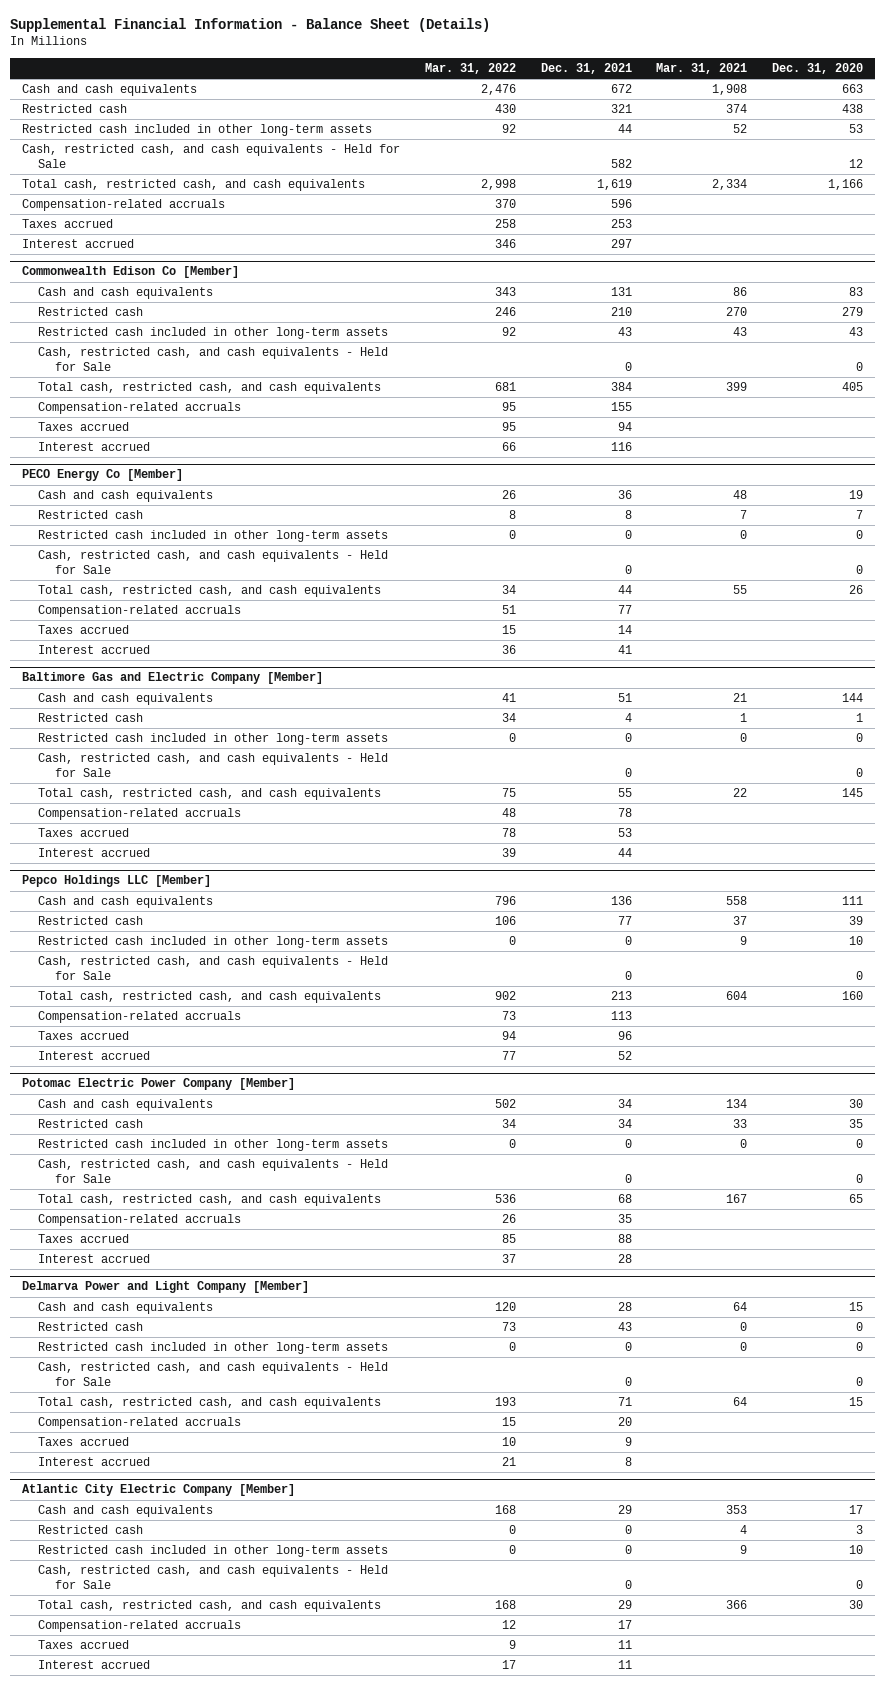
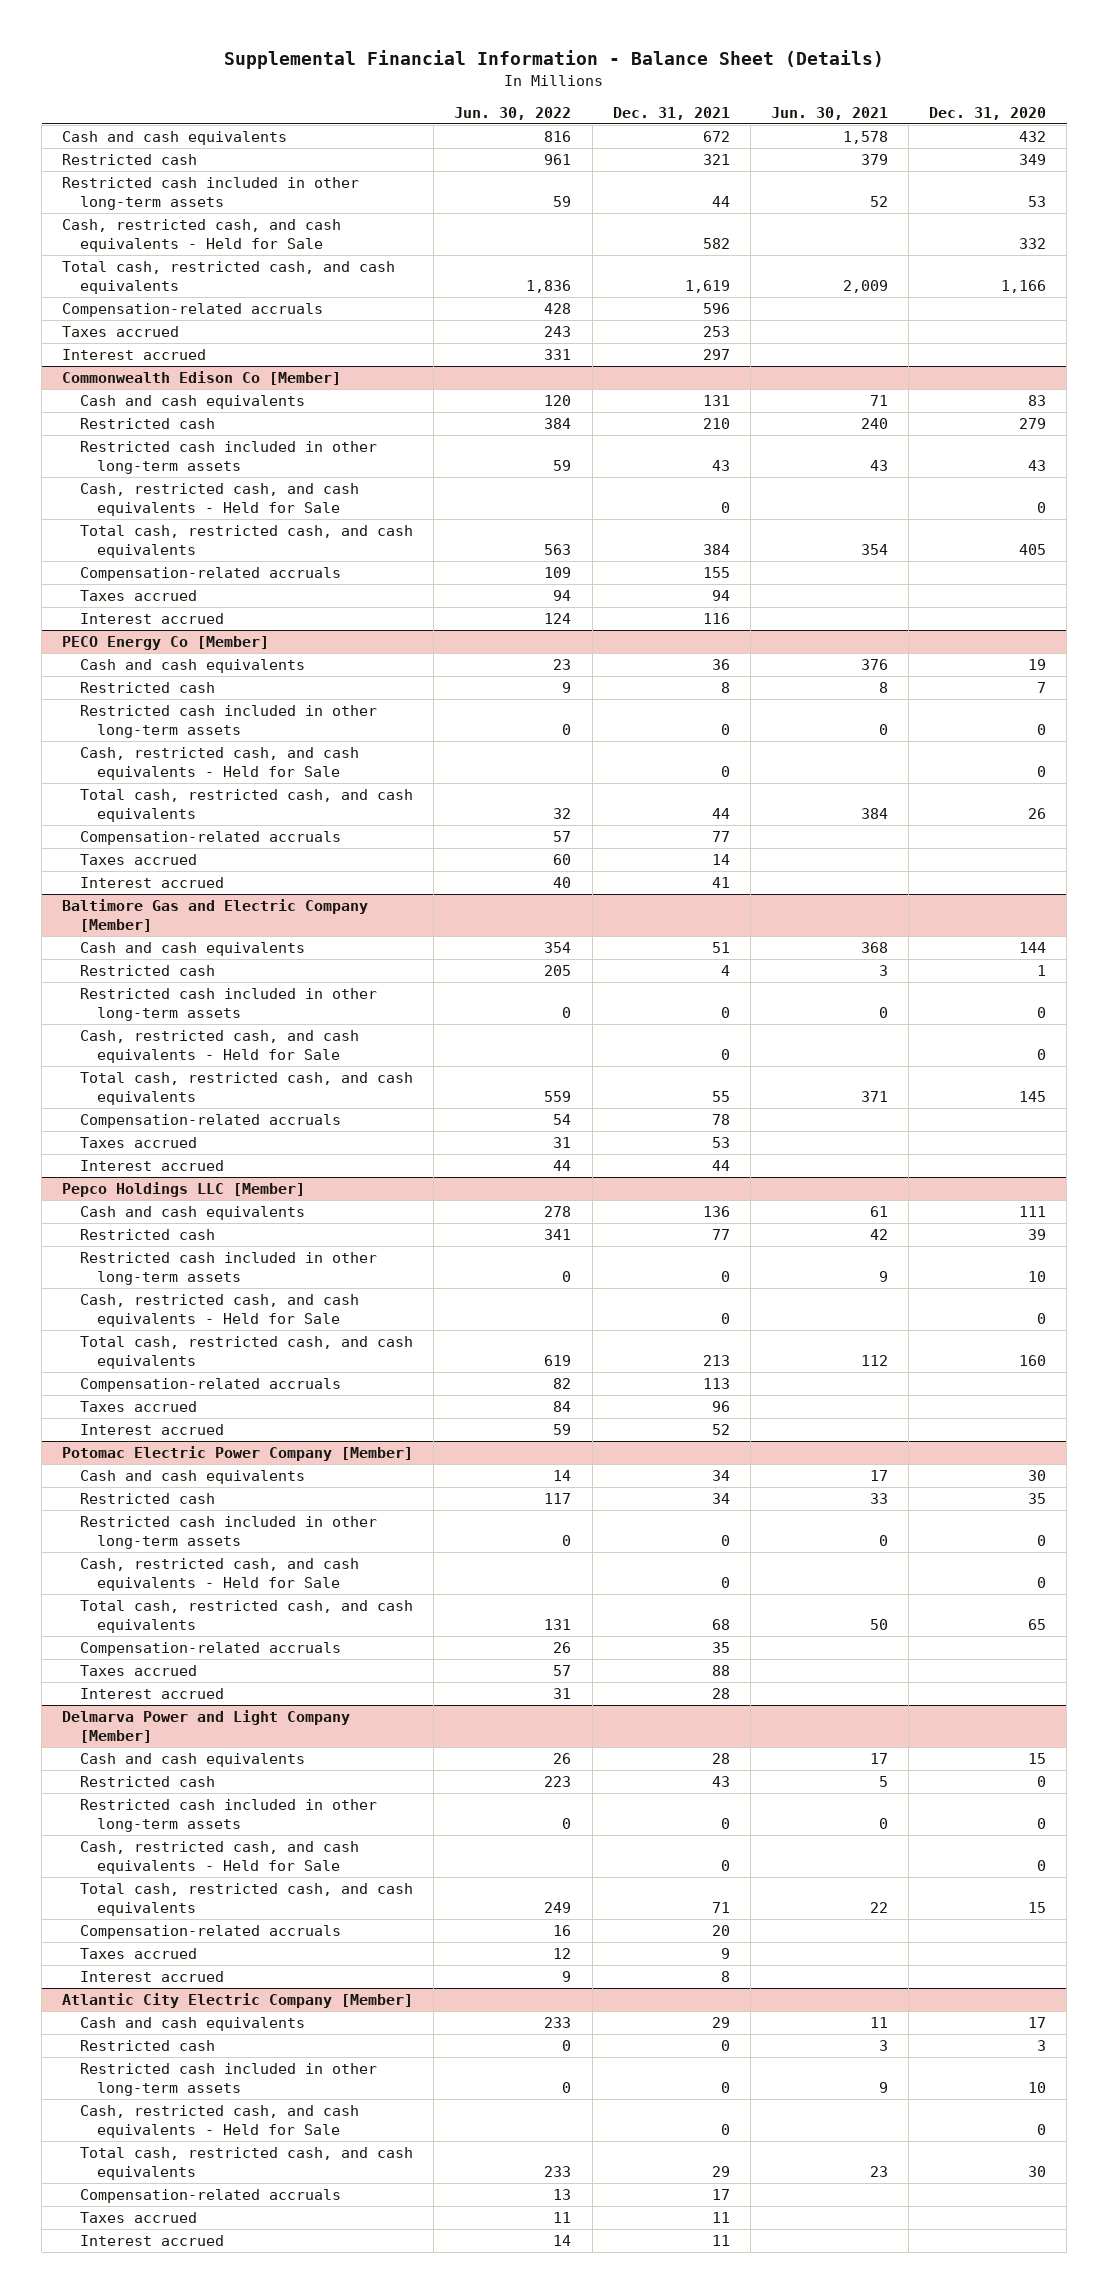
- | Mar. 31, 2022 | Dec. 31, 2021 | Mar. 31, 2021 | Dec. 31, 2020
+ | Jun. 30, 2022 | Dec. 31, 2021 | Jun. 30, 2021 | Dec. 31, 2020
- Cash and cash equivalents | 2,476 | 672 | 1,908 | 663
- Restricted cash | 430 | 321 | 374 | 438
+ Cash and cash equivalents | 816 | 672 | 1,578 | 432
+ Restricted cash | 961 | 321 | 379 | 349
- Cash, restricted cash, and cash equivalents - Held for Sale | | 582 | | 12
+ Cash, restricted cash, and cash equivalents - Held for Sale | | 582 | | 332

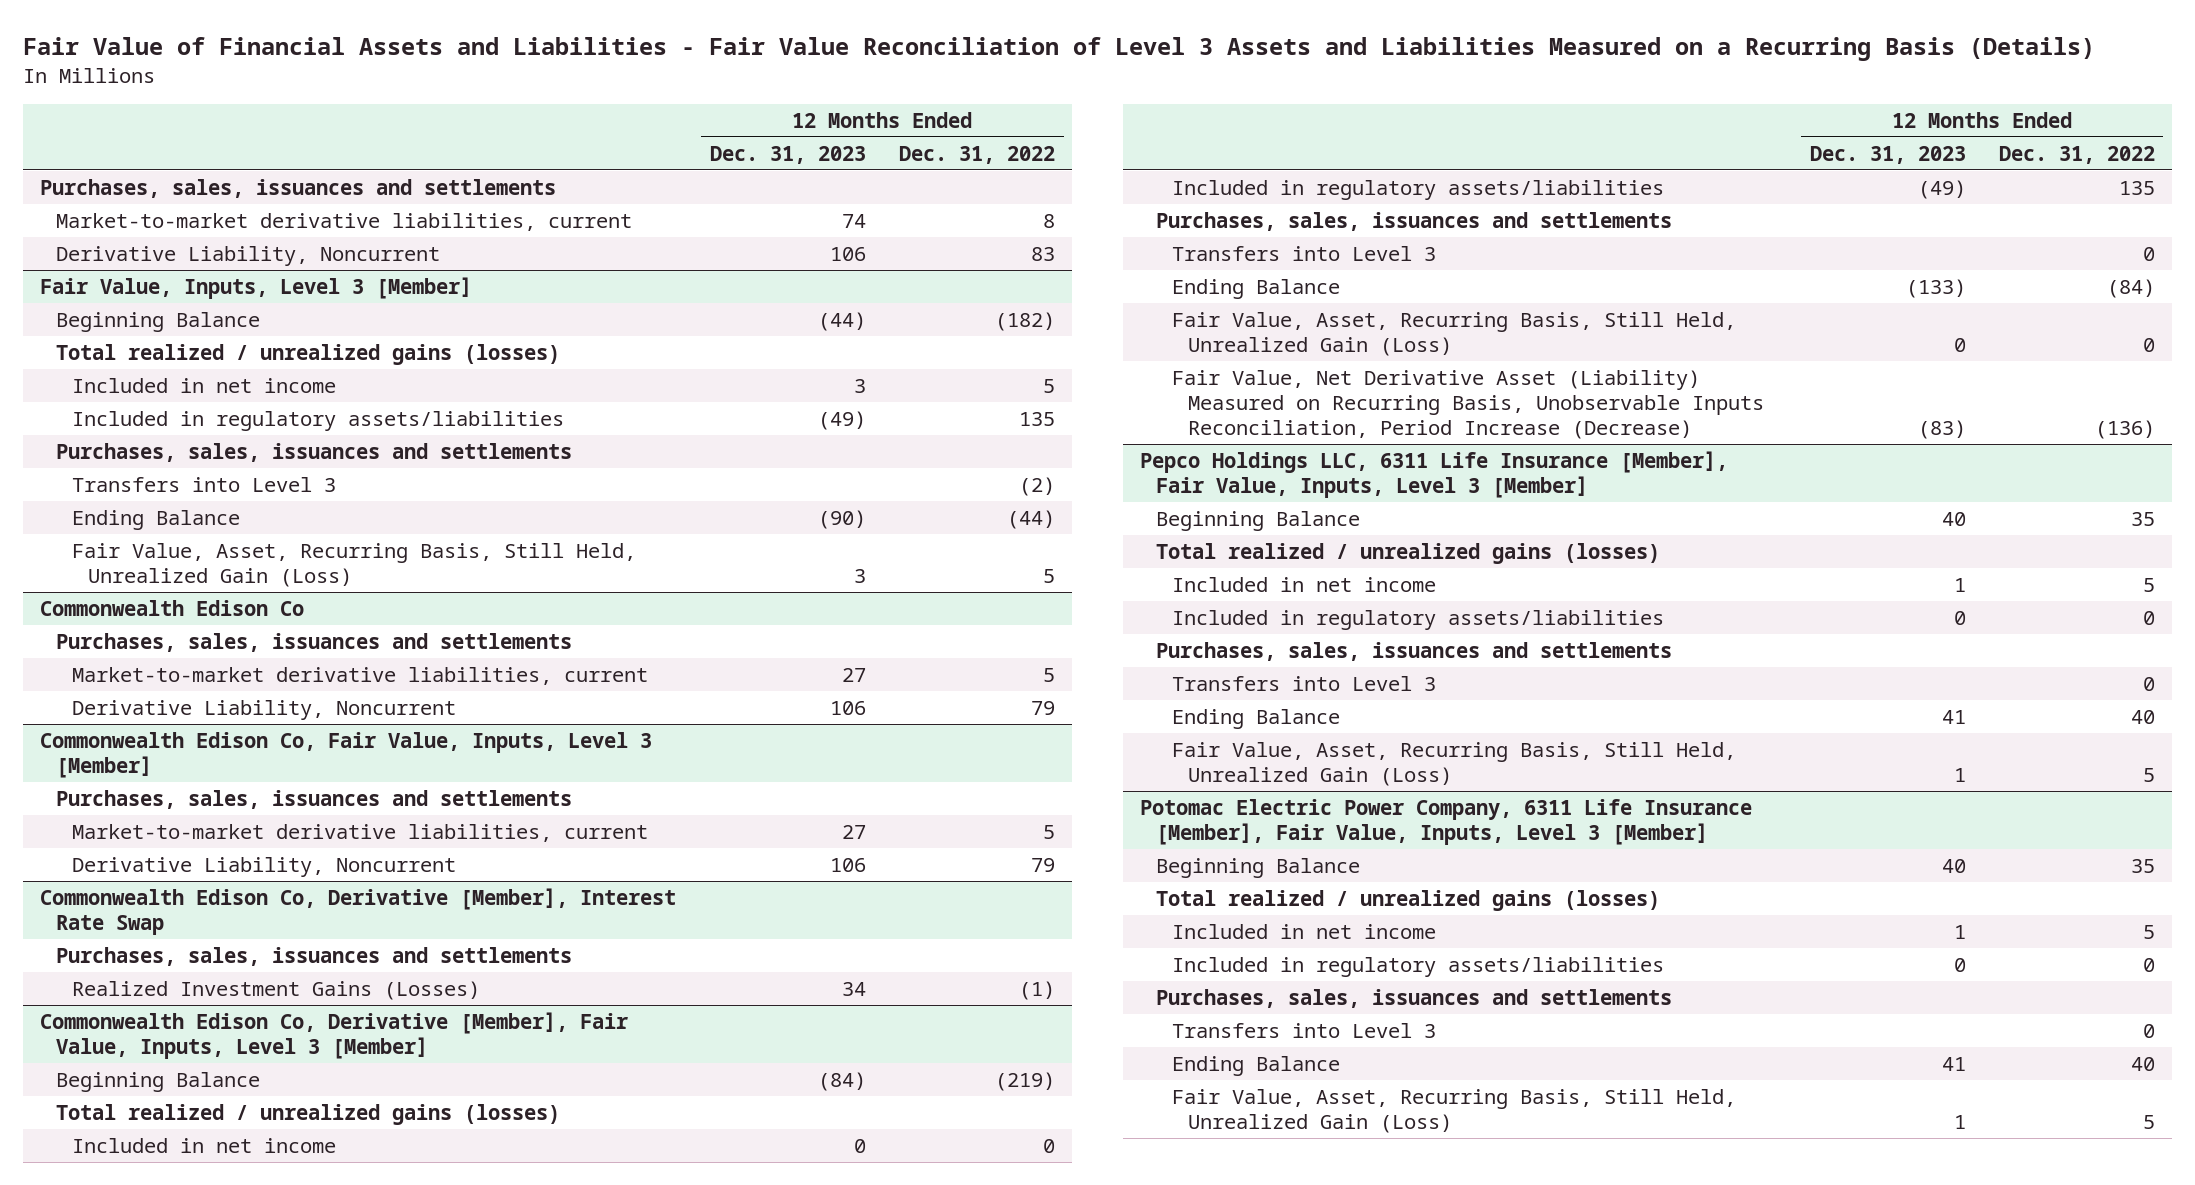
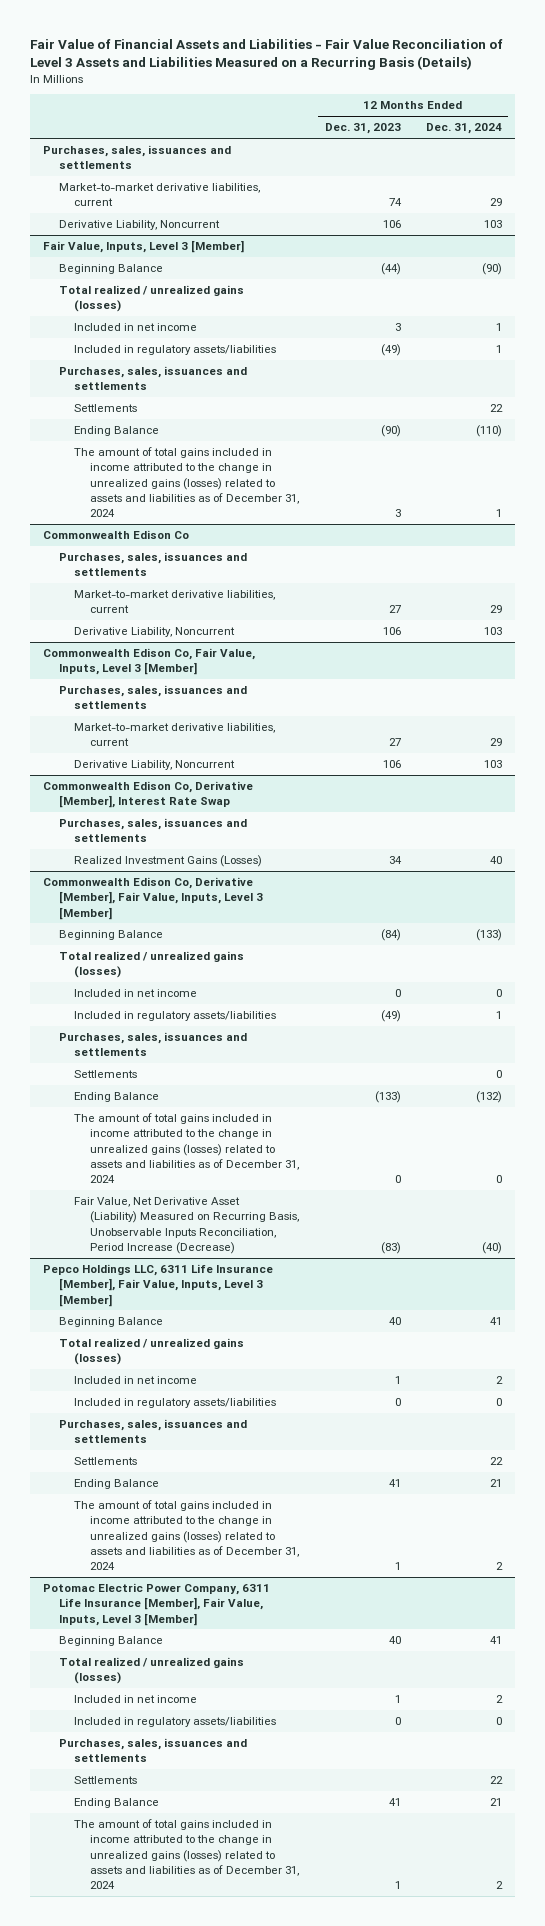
- | 12 Months Ended Dec. 31, 2023 | 12 Months Ended Dec. 31, 2022
+ | 12 Months Ended Dec. 31, 2023 | 12 Months Ended Dec. 31, 2024
@ Fair Value, Inputs, Level 3 [Member]
- Transfers into Level 3 | | (2)
+ Settlements | | 22
- Fair Value, Asset, Recurring Basis, Still Held, Unrealized Gain (Loss) | 3 | 5
+ The amount of total gains included in income attributed to the change in unrealized gains (losses) related to assets and liabilities as of December 31, 2024 | 3 | 1
@ Commonwealth Edison Co, Derivative [Member], Fair Value, Inputs, Level 3 [Member]
- Transfers into Level 3 | | 0
+ Settlements | | 0
- Fair Value, Asset, Recurring Basis, Still Held, Unrealized Gain (Loss) | 0 | 0
+ The amount of total gains included in income attributed to the change in unrealized gains (losses) related to assets and liabilities as of December 31, 2024 | 0 | 0
@ Pepco Holdings LLC, 6311 Life Insurance [Member], Fair Value, Inputs, Level 3 [Member]
- Transfers into Level 3 | | 0
+ Settlements | | 22
- Fair Value, Asset, Recurring Basis, Still Held, Unrealized Gain (Loss) | 1 | 5
+ The amount of total gains included in income attributed to the change in unrealized gains (losses) related to assets and liabilities as of December 31, 2024 | 1 | 2
@ Potomac Electric Power Company, 6311 Life Insurance [Member], Fair Value, Inputs, Level 3 [Member]
- Transfers into Level 3 | | 0
+ Settlements | | 22
- Fair Value, Asset, Recurring Basis, Still Held, Unrealized Gain (Loss) | 1 | 5
+ The amount of total gains included in income attributed to the change in unrealized gains (losses) related to assets and liabilities as of December 31, 2024 | 1 | 2

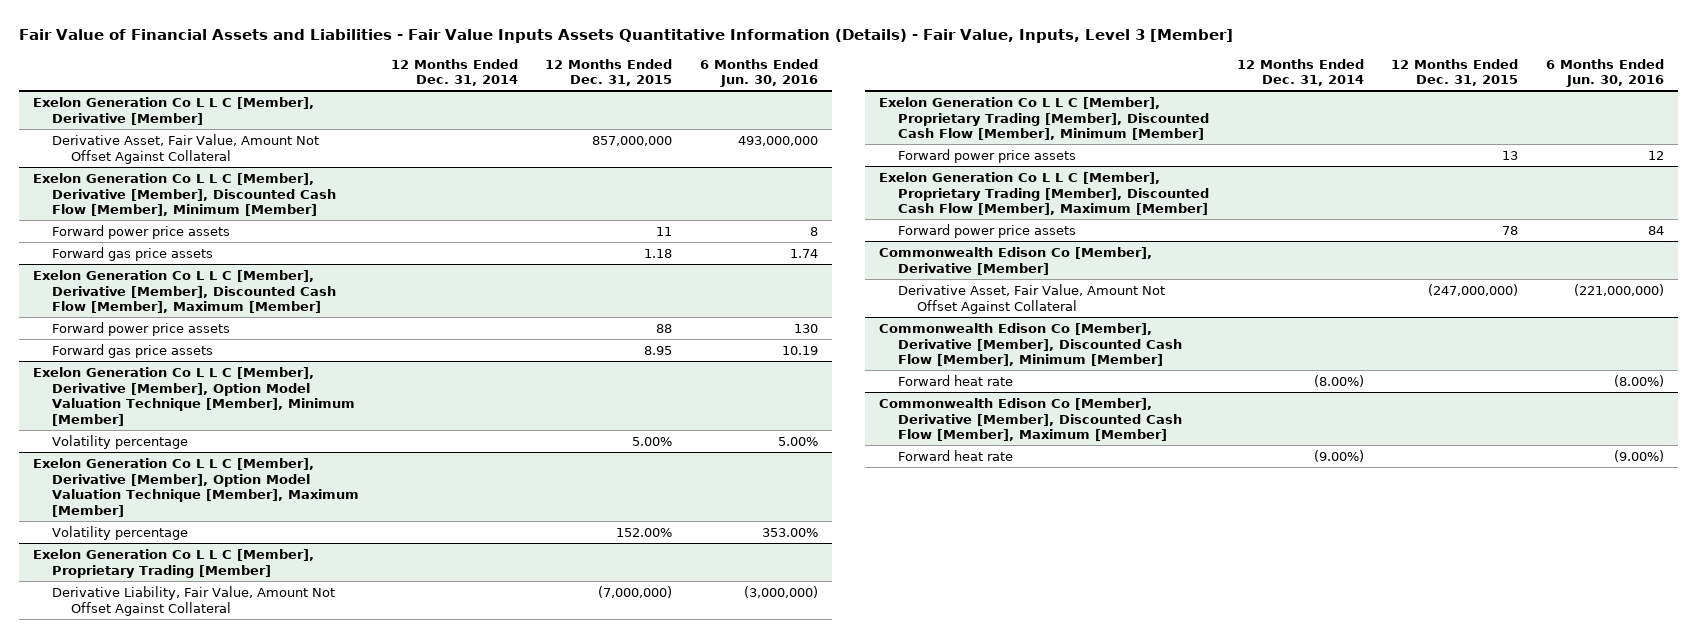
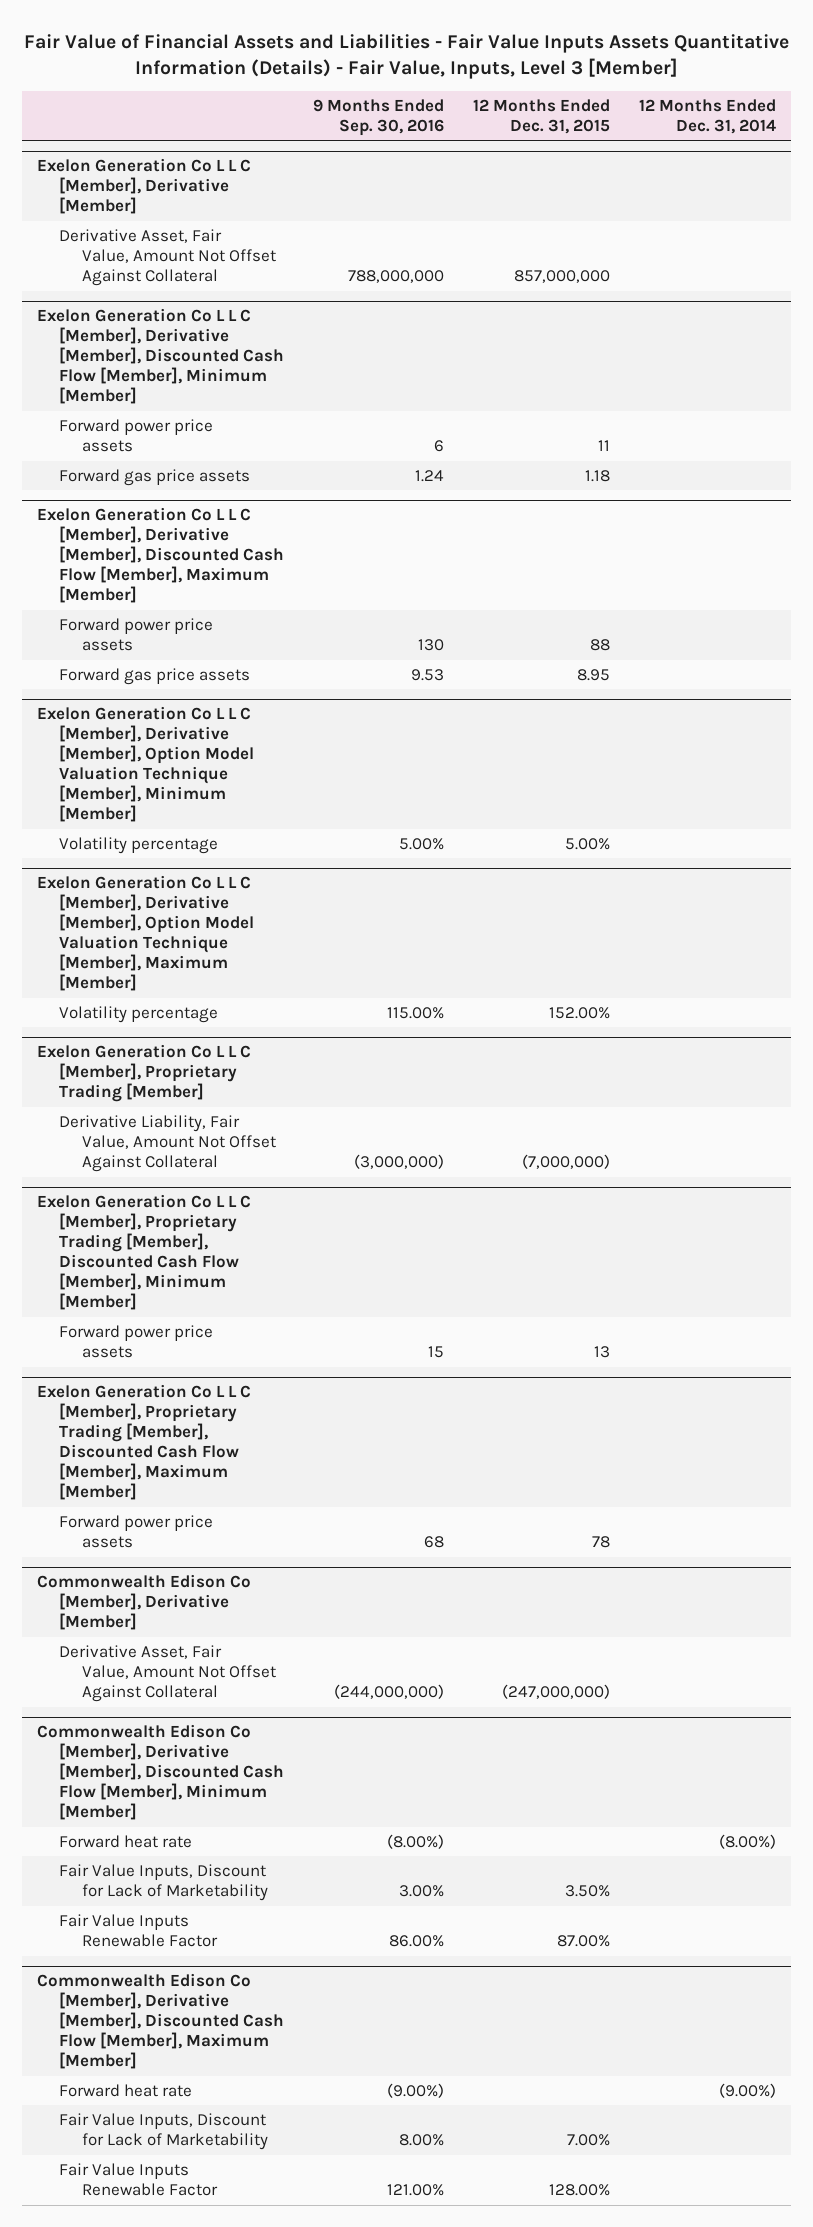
- | 12 Months Ended Dec. 31, 2014 | 12 Months Ended Dec. 31, 2015 | 6 Months Ended Jun. 30, 2016
+ | 9 Months Ended Sep. 30, 2016 | 12 Months Ended Dec. 31, 2015 | 12 Months Ended Dec. 31, 2014
@ Commonwealth Edison Co [Member], Derivative [Member], Discounted Cash Flow [Member], Minimum [Member]
+ Fair Value Inputs, Discount for Lack of Marketability | 3.00% | 3.50% |
+ Fair Value Inputs Renewable Factor | 86.00% | 87.00% |
@ Commonwealth Edison Co [Member], Derivative [Member], Discounted Cash Flow [Member], Maximum [Member]
+ Fair Value Inputs, Discount for Lack of Marketability | 8.00% | 7.00% |
+ Fair Value Inputs Renewable Factor | 121.00% | 128.00% |

